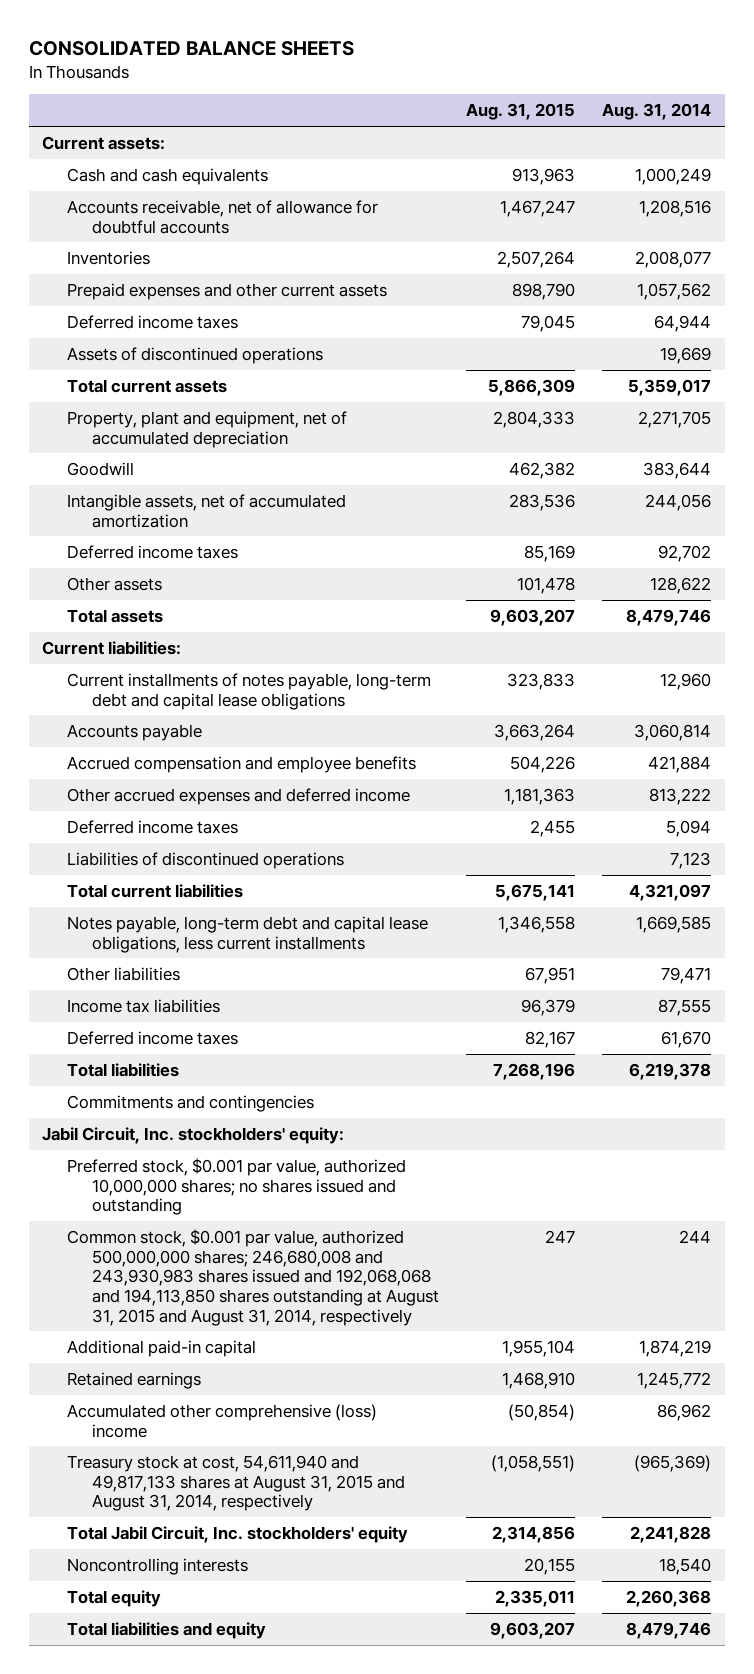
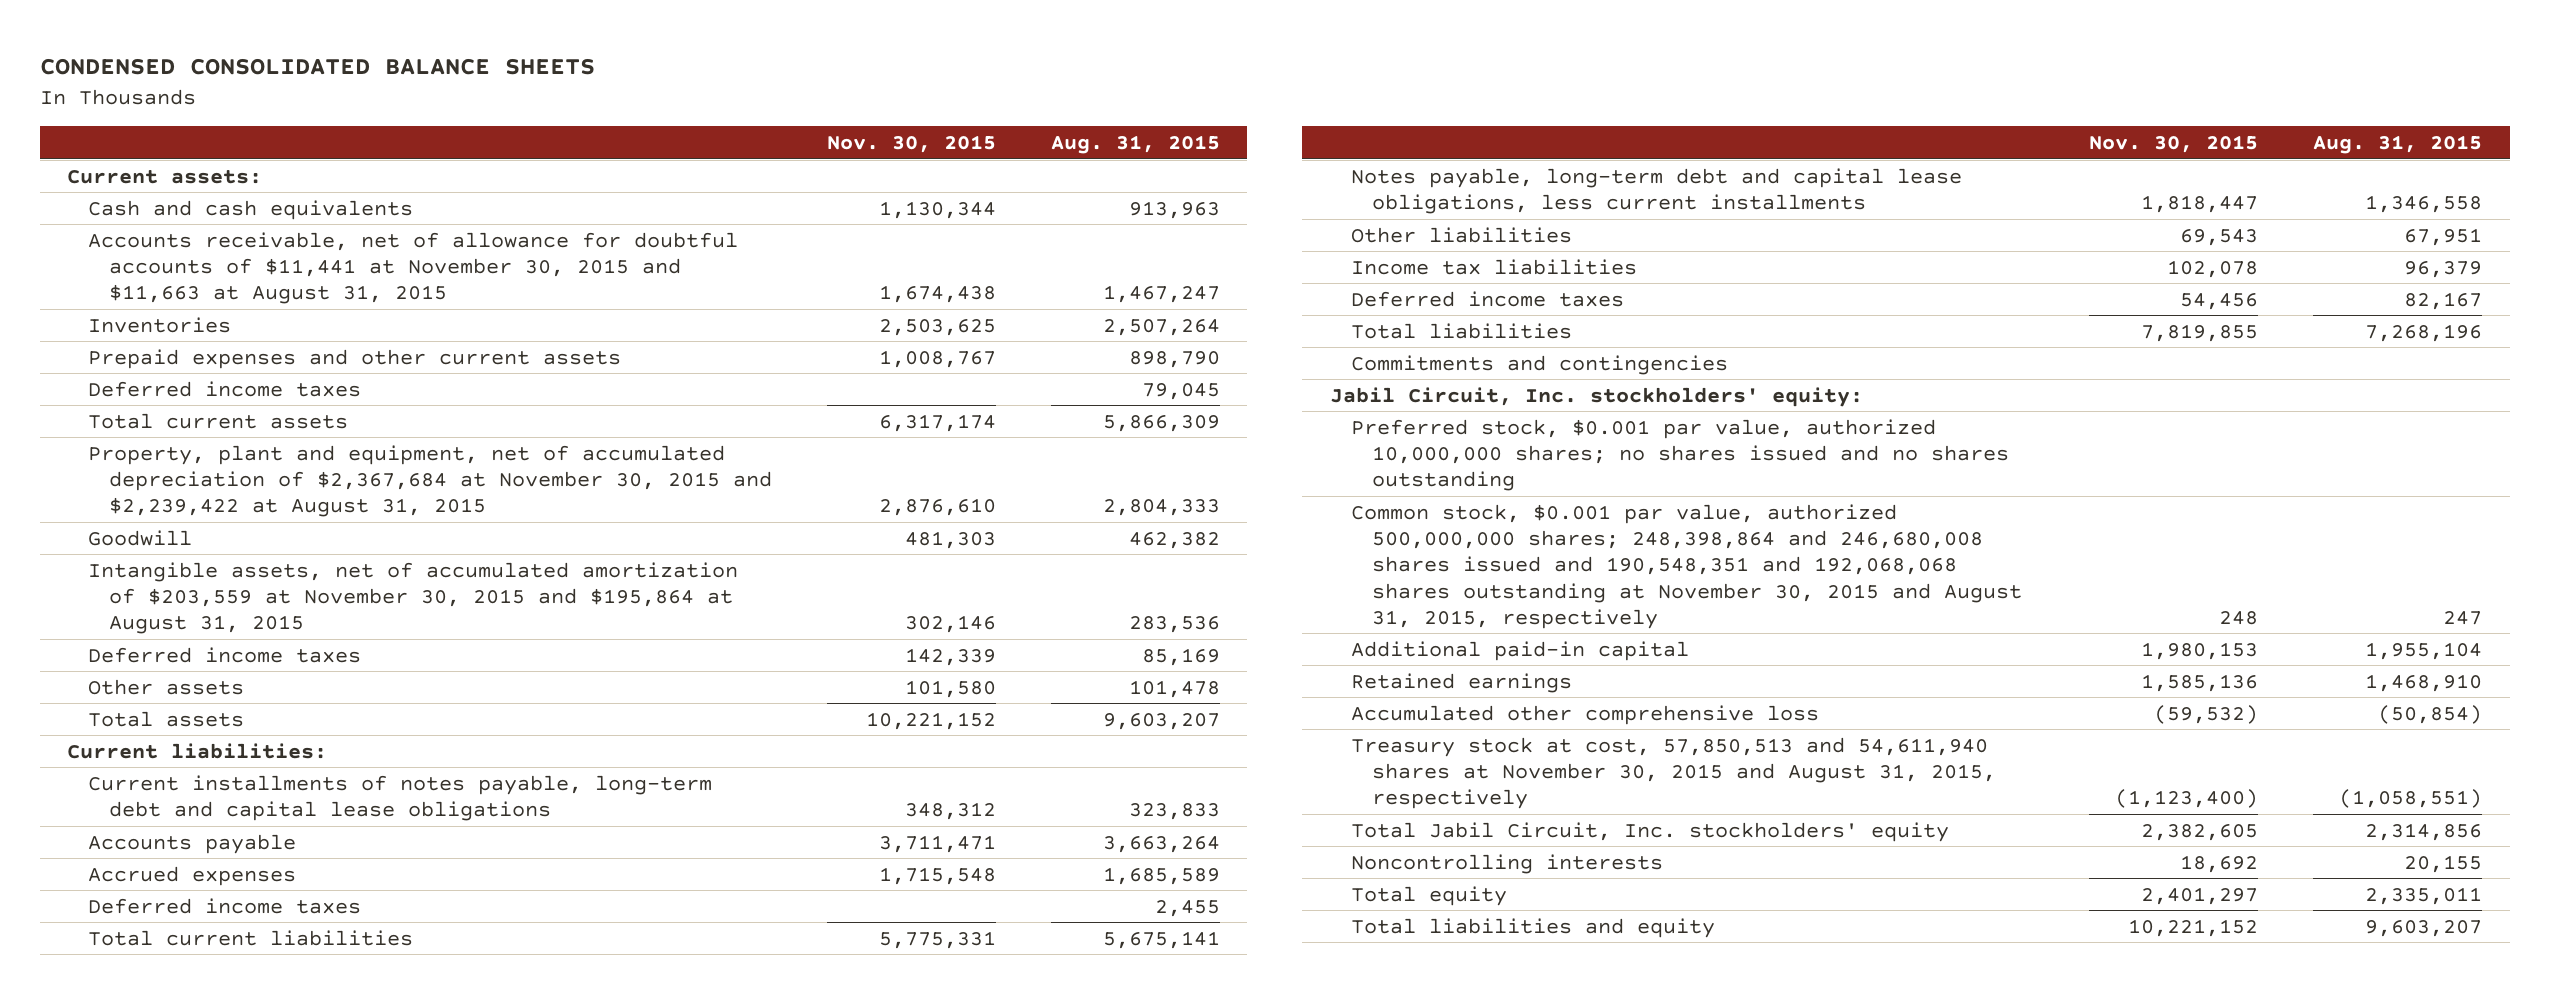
- CONSOLIDATED BALANCE SHEETS
+ CONDENSED CONSOLIDATED BALANCE SHEETS
- | Aug. 31, 2015 | Aug. 31, 2014
+ | Nov. 30, 2015 | Aug. 31, 2015
- Accounts receivable, net of allowance for doubtful accounts | 1,467,247 | 1,208,516
+ Accounts receivable, net of allowance for doubtful accounts of $11,441 at November 30, 2015 and $11,663 at August 31, 2015 | 1,674,438 | 1,467,247
- Assets of discontinued operations | | 19,669
- Property, plant and equipment, net of accumulated depreciation | 2,804,333 | 2,271,705
+ Property, plant and equipment, net of accumulated depreciation of $2,367,684 at November 30, 2015 and $2,239,422 at August 31, 2015 | 2,876,610 | 2,804,333
- Intangible assets, net of accumulated amortization | 283,536 | 244,056
+ Intangible assets, net of accumulated amortization of $203,559 at November 30, 2015 and $195,864 at August 31, 2015 | 302,146 | 283,536
- Accrued compensation and employee benefits | 504,226 | 421,884
- Other accrued expenses and deferred income | 1,181,363 | 813,222
+ Accrued expenses | 1,715,548 | 1,685,589
- Liabilities of discontinued operations | | 7,123
- Preferred stock, $0.001 par value, authorized 10,000,000 shares; no shares issued and outstanding
- Common stock, $0.001 par value, authorized 500,000,000 shares; 246,680,008 and 243,930,983 shares issued and 192,068,068 and 194,113,850 shares outstanding at August 31, 2015 and August 31, 2014, respectively | 247 | 244
+ Preferred stock, $0.001 par value, authorized 10,000,000 shares; no shares issued and no shares outstanding
+ Common stock, $0.001 par value, authorized 500,000,000 shares; 248,398,864 and 246,680,008 shares issued and 190,548,351 and 192,068,068 shares outstanding at November 30, 2015 and August 31, 2015, respectively | 248 | 247
- Accumulated other comprehensive (loss) income | (50,854) | 86,962
- Treasury stock at cost, 54,611,940 and 49,817,133 shares at August 31, 2015 and August 31, 2014, respectively | (1,058,551) | (965,369)
+ Accumulated other comprehensive loss | (59,532) | (50,854)
+ Treasury stock at cost, 57,850,513 and 54,611,940 shares at November 30, 2015 and August 31, 2015, respectively | (1,123,400) | (1,058,551)

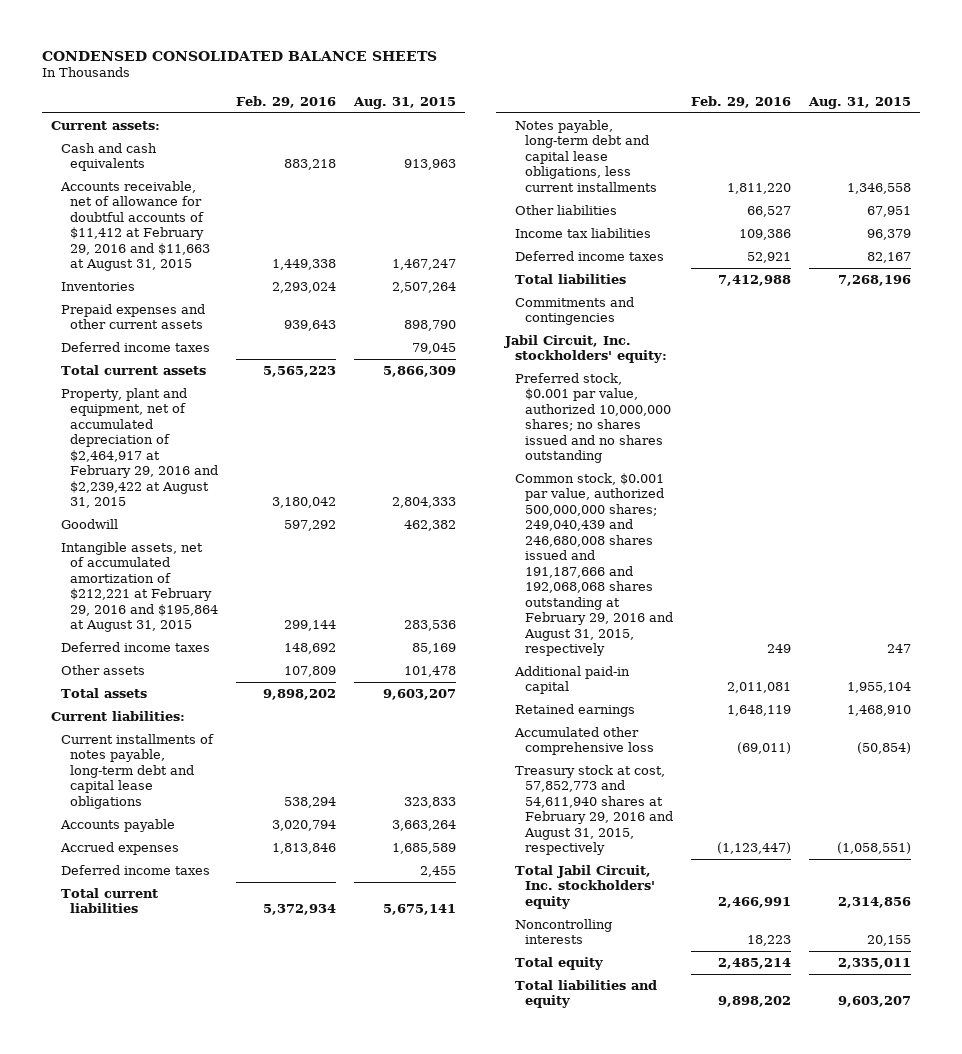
- | Nov. 30, 2015 | Aug. 31, 2015
+ | Feb. 29, 2016 | Aug. 31, 2015
- Accounts receivable, net of allowance for doubtful accounts of $11,441 at November 30, 2015 and $11,663 at August 31, 2015 | 1,674,438 | 1,467,247
+ Accounts receivable, net of allowance for doubtful accounts of $11,412 at February 29, 2016 and $11,663 at August 31, 2015 | 1,449,338 | 1,467,247
- Property, plant and equipment, net of accumulated depreciation of $2,367,684 at November 30, 2015 and $2,239,422 at August 31, 2015 | 2,876,610 | 2,804,333
+ Property, plant and equipment, net of accumulated depreciation of $2,464,917 at February 29, 2016 and $2,239,422 at August 31, 2015 | 3,180,042 | 2,804,333
- Intangible assets, net of accumulated amortization of $203,559 at November 30, 2015 and $195,864 at August 31, 2015 | 302,146 | 283,536
+ Intangible assets, net of accumulated amortization of $212,221 at February 29, 2016 and $195,864 at August 31, 2015 | 299,144 | 283,536
- Common stock, $0.001 par value, authorized 500,000,000 shares; 248,398,864 and 246,680,008 shares issued and 190,548,351 and 192,068,068 shares outstanding at November 30, 2015 and August 31, 2015, respectively | 248 | 247
+ Common stock, $0.001 par value, authorized 500,000,000 shares; 249,040,439 and 246,680,008 shares issued and 191,187,666 and 192,068,068 shares outstanding at February 29, 2016 and August 31, 2015, respectively | 249 | 247
- Treasury stock at cost, 57,850,513 and 54,611,940 shares at November 30, 2015 and August 31, 2015, respectively | (1,123,400) | (1,058,551)
+ Treasury stock at cost, 57,852,773 and 54,611,940 shares at February 29, 2016 and August 31, 2015, respectively | (1,123,447) | (1,058,551)

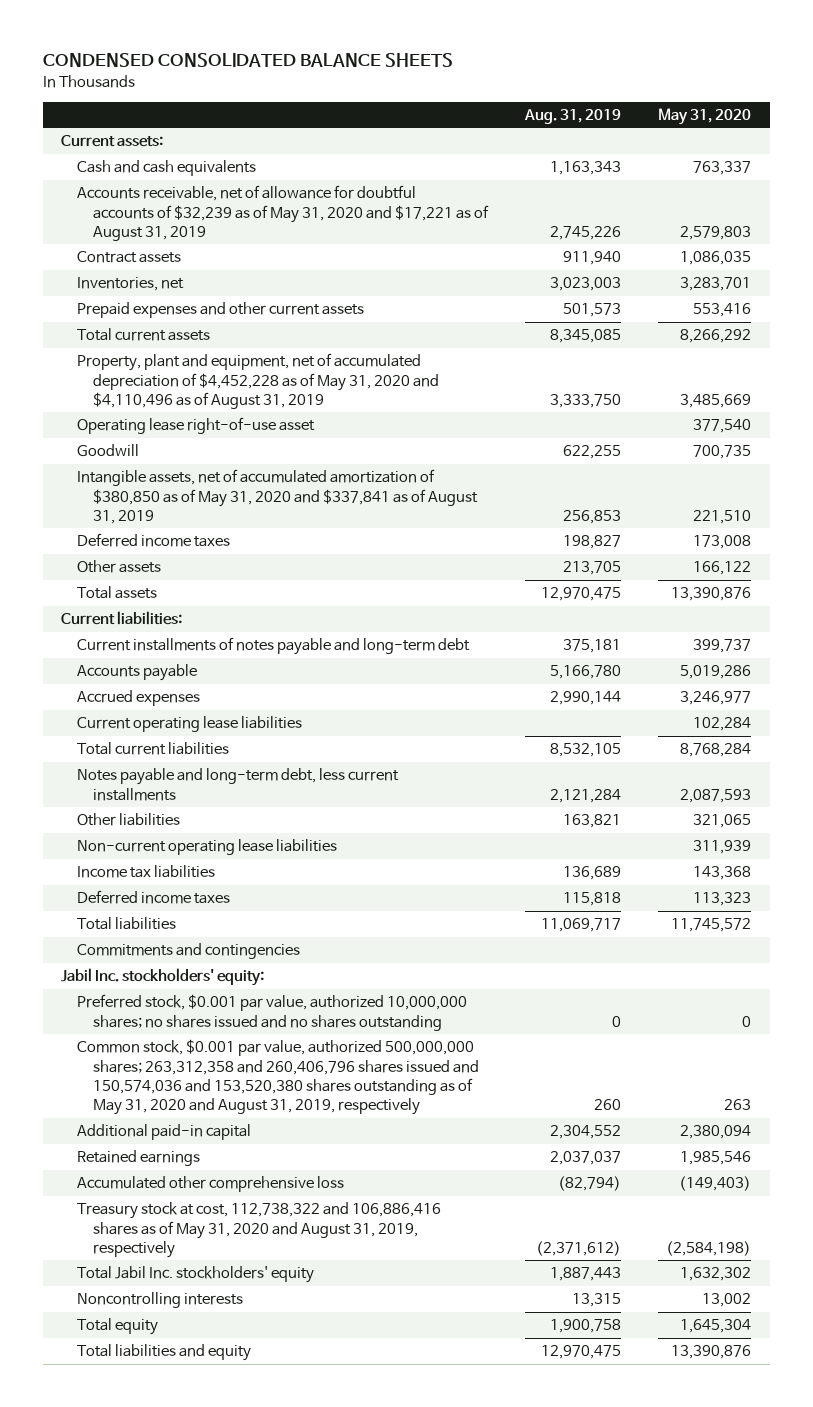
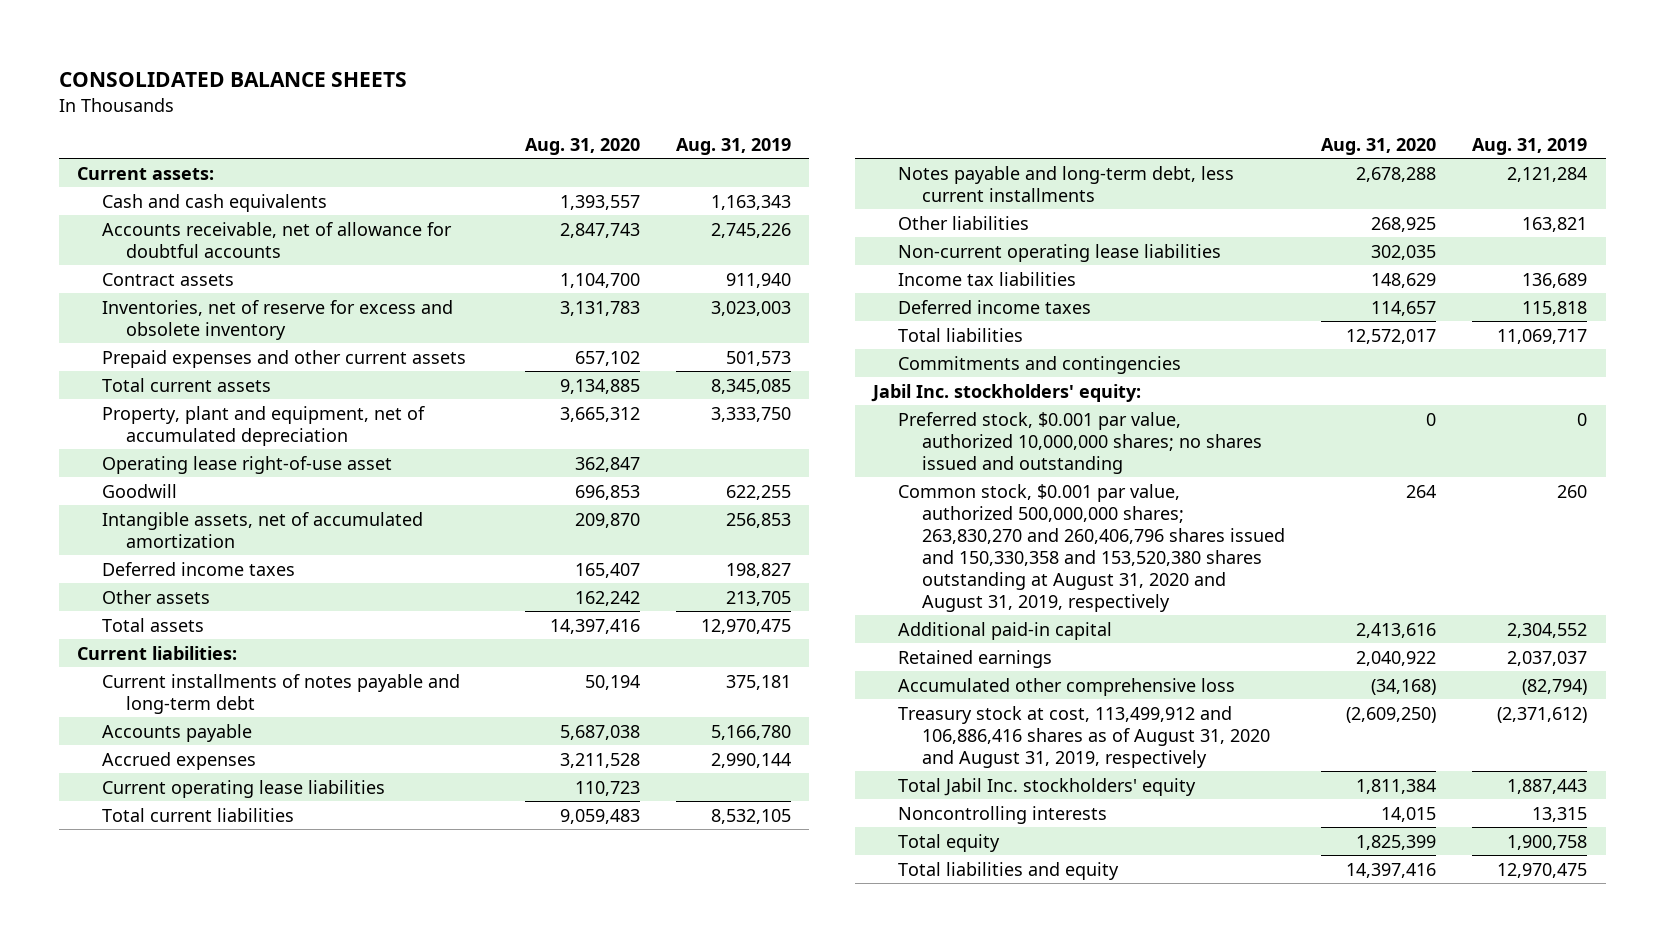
- CONDENSED CONSOLIDATED BALANCE SHEETS
+ CONSOLIDATED BALANCE SHEETS
- | Aug. 31, 2019 | May 31, 2020
+ | Aug. 31, 2020 | Aug. 31, 2019
- Accounts receivable, net of allowance for doubtful accounts of $32,239 as of May 31, 2020 and $17,221 as of August 31, 2019 | 2,745,226 | 2,579,803
+ Accounts receivable, net of allowance for doubtful accounts | 2,847,743 | 2,745,226
- Inventories, net | 3,023,003 | 3,283,701
+ Inventories, net of reserve for excess and obsolete inventory | 3,131,783 | 3,023,003
- Property, plant and equipment, net of accumulated depreciation of $4,452,228 as of May 31, 2020 and $4,110,496 as of August 31, 2019 | 3,333,750 | 3,485,669
+ Property, plant and equipment, net of accumulated depreciation | 3,665,312 | 3,333,750
- Intangible assets, net of accumulated amortization of $380,850 as of May 31, 2020 and $337,841 as of August 31, 2019 | 256,853 | 221,510
+ Intangible assets, net of accumulated amortization | 209,870 | 256,853
- Preferred stock, $0.001 par value, authorized 10,000,000 shares; no shares issued and no shares outstanding | 0 | 0
- Common stock, $0.001 par value, authorized 500,000,000 shares; 263,312,358 and 260,406,796 shares issued and 150,574,036 and 153,520,380 shares outstanding as of May 31, 2020 and August 31, 2019, respectively | 260 | 263
+ Preferred stock, $0.001 par value, authorized 10,000,000 shares; no shares issued and outstanding | 0 | 0
+ Common stock, $0.001 par value, authorized 500,000,000 shares; 263,830,270 and 260,406,796 shares issued and 150,330,358 and 153,520,380 shares outstanding at August 31, 2020 and August 31, 2019, respectively | 264 | 260
- Treasury stock at cost, 112,738,322 and 106,886,416 shares as of May 31, 2020 and August 31, 2019, respectively | (2,371,612) | (2,584,198)
+ Treasury stock at cost, 113,499,912 and 106,886,416 shares as of August 31, 2020 and August 31, 2019, respectively | (2,609,250) | (2,371,612)

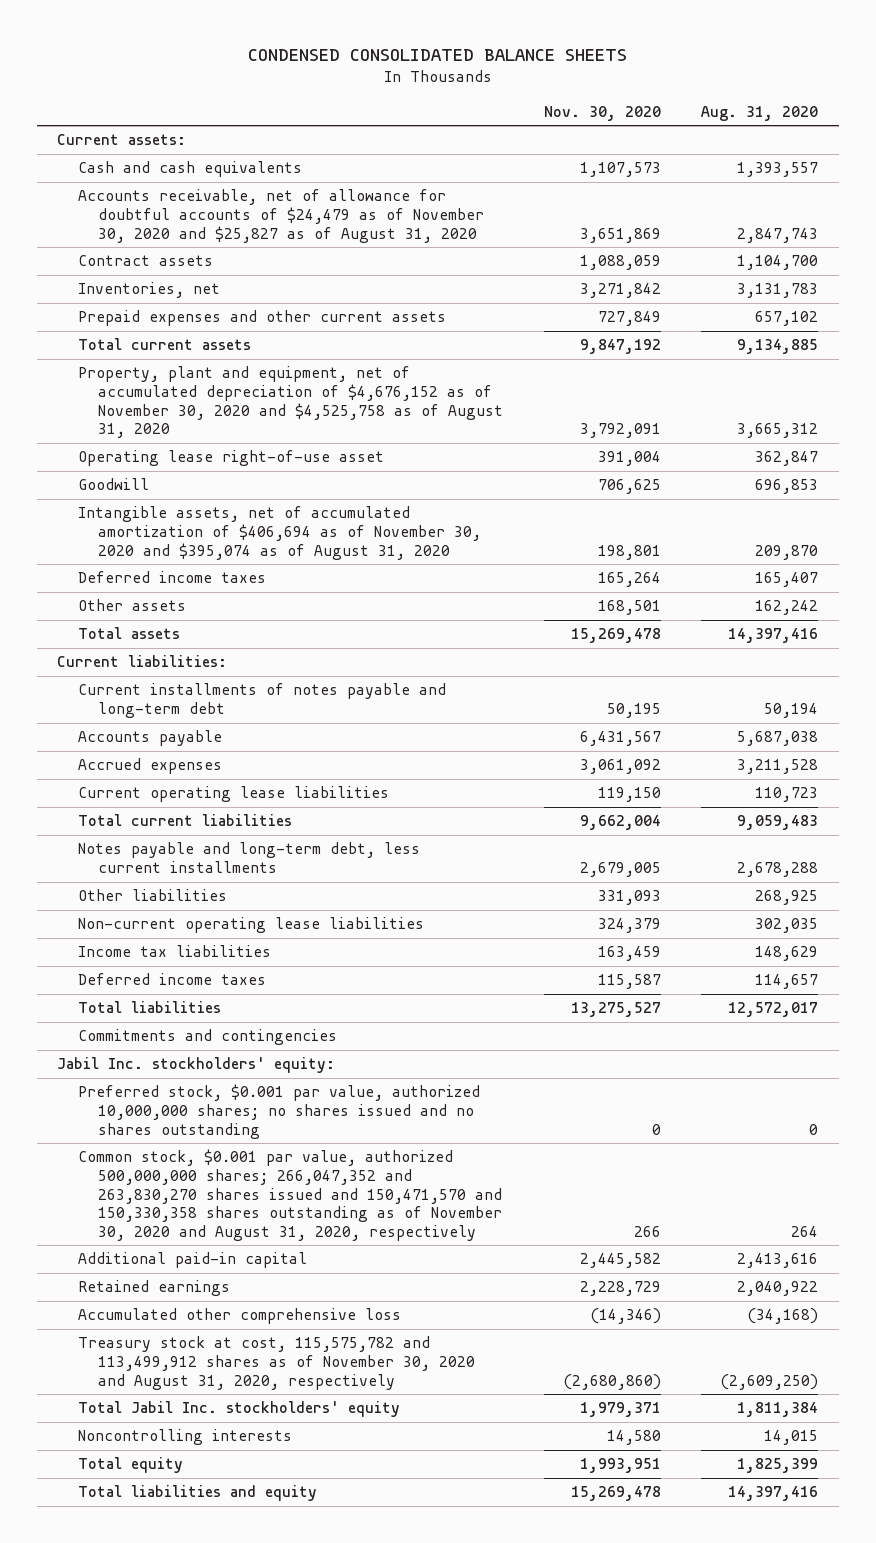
- CONSOLIDATED BALANCE SHEETS
+ CONDENSED CONSOLIDATED BALANCE SHEETS
- | Aug. 31, 2020 | Aug. 31, 2019
+ | Nov. 30, 2020 | Aug. 31, 2020
- Accounts receivable, net of allowance for doubtful accounts | 2,847,743 | 2,745,226
+ Accounts receivable, net of allowance for doubtful accounts of $24,479 as of November 30, 2020 and $25,827 as of August 31, 2020 | 3,651,869 | 2,847,743
- Inventories, net of reserve for excess and obsolete inventory | 3,131,783 | 3,023,003
+ Inventories, net | 3,271,842 | 3,131,783
- Property, plant and equipment, net of accumulated depreciation | 3,665,312 | 3,333,750
+ Property, plant and equipment, net of accumulated depreciation of $4,676,152 as of November 30, 2020 and $4,525,758 as of August 31, 2020 | 3,792,091 | 3,665,312
- Intangible assets, net of accumulated amortization | 209,870 | 256,853
+ Intangible assets, net of accumulated amortization of $406,694 as of November 30, 2020 and $395,074 as of August 31, 2020 | 198,801 | 209,870
- Preferred stock, $0.001 par value, authorized 10,000,000 shares; no shares issued and outstanding | 0 | 0
- Common stock, $0.001 par value, authorized 500,000,000 shares; 263,830,270 and 260,406,796 shares issued and 150,330,358 and 153,520,380 shares outstanding at August 31, 2020 and August 31, 2019, respectively | 264 | 260
+ Preferred stock, $0.001 par value, authorized 10,000,000 shares; no shares issued and no shares outstanding | 0 | 0
+ Common stock, $0.001 par value, authorized 500,000,000 shares; 266,047,352 and 263,830,270 shares issued and 150,471,570 and 150,330,358 shares outstanding as of November 30, 2020 and August 31, 2020, respectively | 266 | 264
- Treasury stock at cost, 113,499,912 and 106,886,416 shares as of August 31, 2020 and August 31, 2019, respectively | (2,609,250) | (2,371,612)
+ Treasury stock at cost, 115,575,782 and 113,499,912 shares as of November 30, 2020 and August 31, 2020, respectively | (2,680,860) | (2,609,250)

